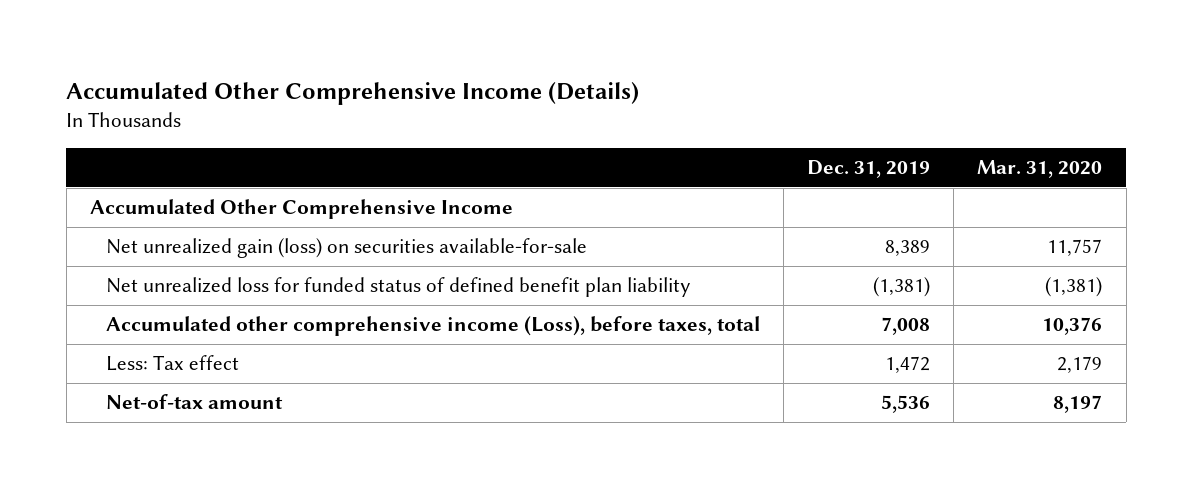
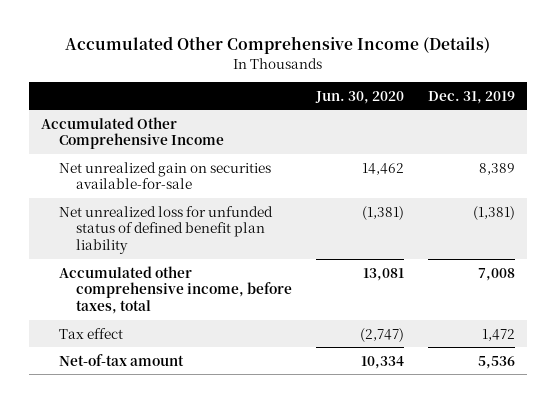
- | Dec. 31, 2019 | Mar. 31, 2020
+ | Jun. 30, 2020 | Dec. 31, 2019
- Net unrealized gain (loss) on securities available-for-sale | 8,389 | 11,757
- Net unrealized loss for funded status of defined benefit plan liability | (1,381) | (1,381)
- Accumulated other comprehensive income (Loss), before taxes, total | 7,008 | 10,376
- Less: Tax effect | 1,472 | 2,179
+ Net unrealized gain on securities available-for-sale | 14,462 | 8,389
+ Net unrealized loss for unfunded status of defined benefit plan liability | (1,381) | (1,381)
+ Accumulated other comprehensive income, before taxes, total | 13,081 | 7,008
+ Tax effect | (2,747) | 1,472

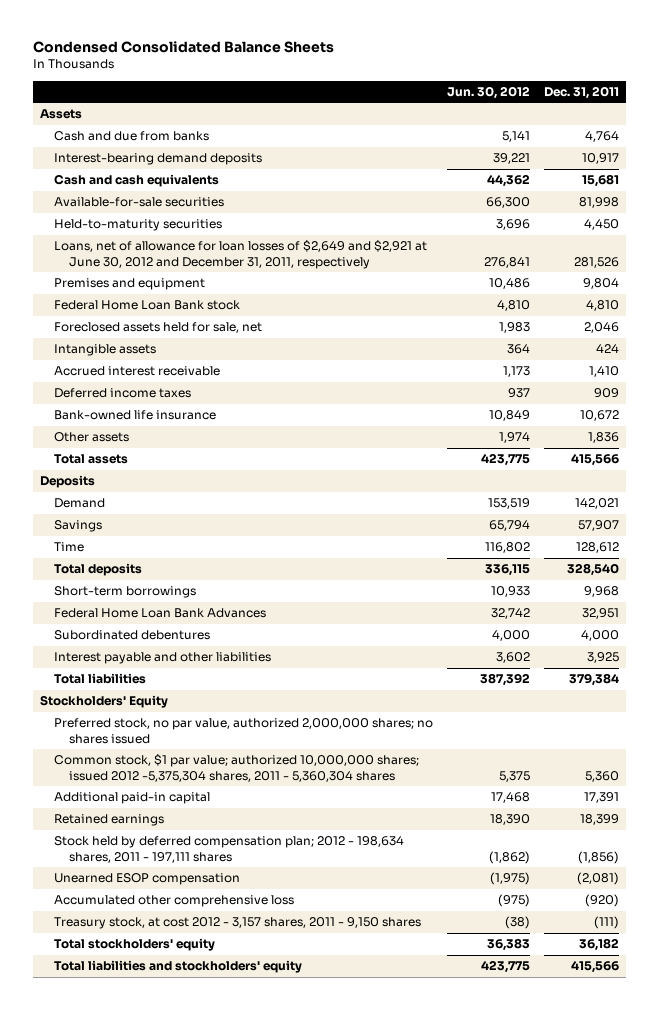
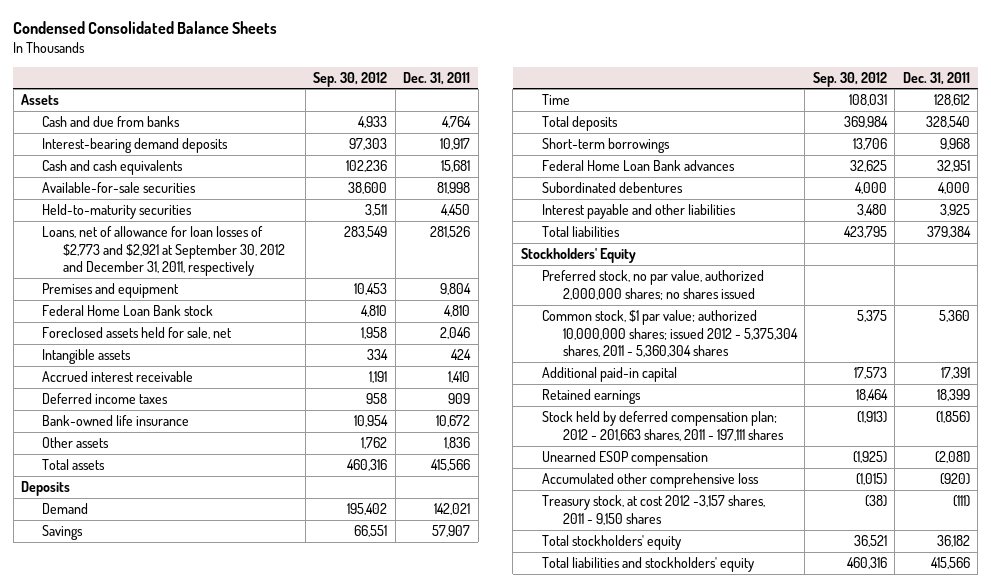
- | Jun. 30, 2012 | Dec. 31, 2011
+ | Sep. 30, 2012 | Dec. 31, 2011
- Loans, net of allowance for loan losses of $2,649 and $2,921 at June 30, 2012 and December 31, 2011, respectively | 276,841 | 281,526
+ Loans, net of allowance for loan losses of $2,773 and $2,921 at September 30, 2012 and December 31, 2011, respectively | 283,549 | 281,526
- Federal Home Loan Bank Advances | 32,742 | 32,951
+ Federal Home Loan Bank advances | 32,625 | 32,951
- Common stock, $1 par value; authorized 10,000,000 shares; issued 2012 -5,375,304 shares, 2011 - 5,360,304 shares | 5,375 | 5,360
+ Common stock, $1 par value; authorized 10,000,000 shares; issued 2012 - 5,375,304 shares, 2011 - 5,360,304 shares | 5,375 | 5,360
- Stock held by deferred compensation plan; 2012 - 198,634 shares, 2011 - 197,111 shares | (1,862) | (1,856)
+ Stock held by deferred compensation plan; 2012 - 201,663 shares, 2011 - 197,111 shares | (1,913) | (1,856)
- Treasury stock, at cost 2012 - 3,157 shares, 2011 - 9,150 shares | (38) | (111)
+ Treasury stock, at cost 2012 -3,157 shares, 2011 - 9,150 shares | (38) | (111)

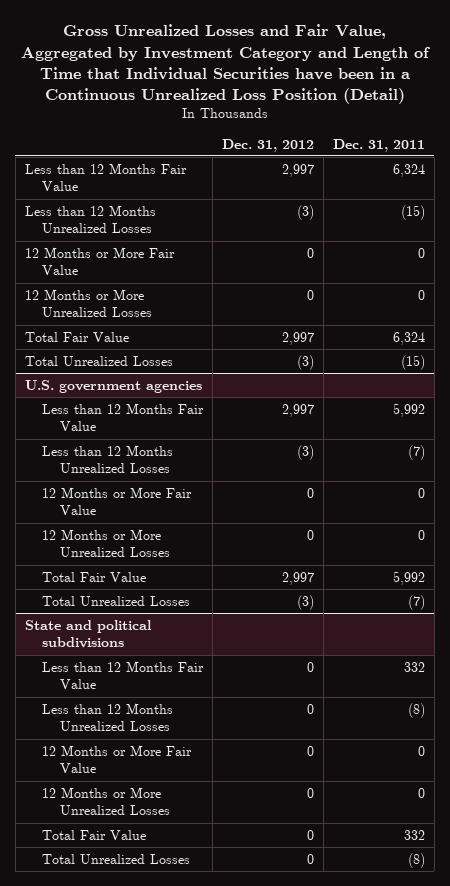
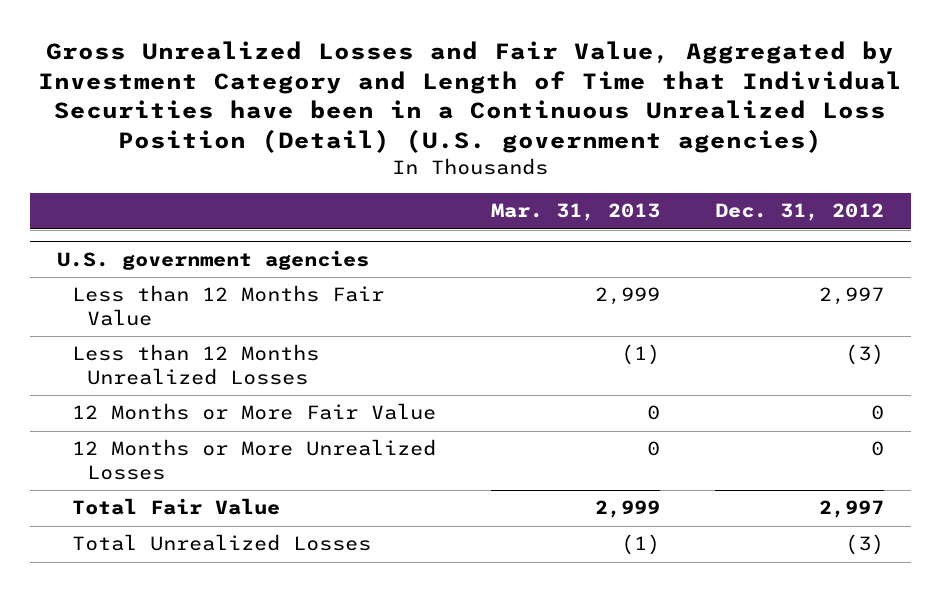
- Gross Unrealized Losses and Fair Value, Aggregated by Investment Category and Length of Time that Individual Securities have been in a Continuous Unrealized Loss Position (Detail)
+ Gross Unrealized Losses and Fair Value, Aggregated by Investment Category and Length of Time that Individual Securities have been in a Continuous Unrealized Loss Position (Detail) (U.S. government agencies)
- | Dec. 31, 2012 | Dec. 31, 2011
+ | Mar. 31, 2013 | Dec. 31, 2012
- Less than 12 Months Fair Value | 2,997 | 6,324
- Less than 12 Months Unrealized Losses | (3) | (15)
- 12 Months or More Fair Value | 0 | 0
- 12 Months or More Unrealized Losses | 0 | 0
- Total Fair Value | 2,997 | 6,324
- Total Unrealized Losses | (3) | (15)
- State and political subdivisions
- Less than 12 Months Fair Value | 0 | 332
- Less than 12 Months Unrealized Losses | 0 | (8)
- 12 Months or More Fair Value | 0 | 0
- 12 Months or More Unrealized Losses | 0 | 0
- Total Fair Value | 0 | 332
- Total Unrealized Losses | 0 | (8)

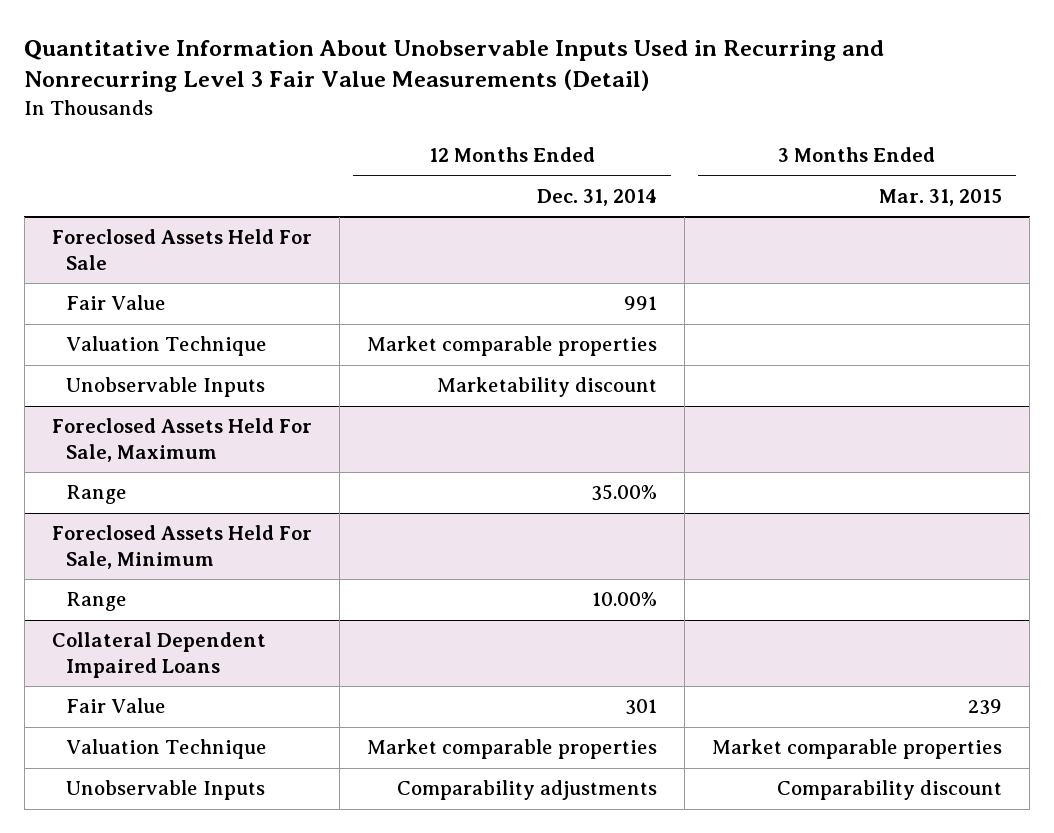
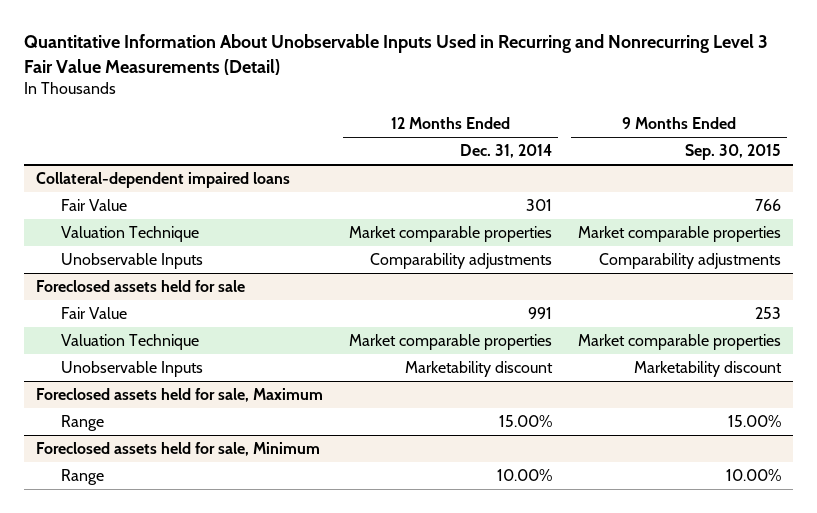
- | 12 Months Ended Dec. 31, 2014 | 3 Months Ended Mar. 31, 2015
+ | 12 Months Ended Dec. 31, 2014 | 9 Months Ended Sep. 30, 2015
- Foreclosed Assets Held For Sale
+ Collateral-dependent impaired loans
+ Fair Value | 301 | 766
+ Valuation Technique | Market comparable properties | Market comparable properties
+ Unobservable Inputs | Comparability adjustments | Comparability adjustments
+ Foreclosed assets held for sale
- Foreclosed Assets Held For Sale, Maximum
- Range | 35.00% |
- Foreclosed Assets Held For Sale, Minimum
+ Foreclosed assets held for sale, Maximum
+ Range | 15.00% | 15.00%
+ Foreclosed assets held for sale, Minimum
- Collateral Dependent Impaired Loans
- Fair Value | 301 | 239
- Valuation Technique | Market comparable properties | Market comparable properties
- Unobservable Inputs | Comparability adjustments | Comparability discount

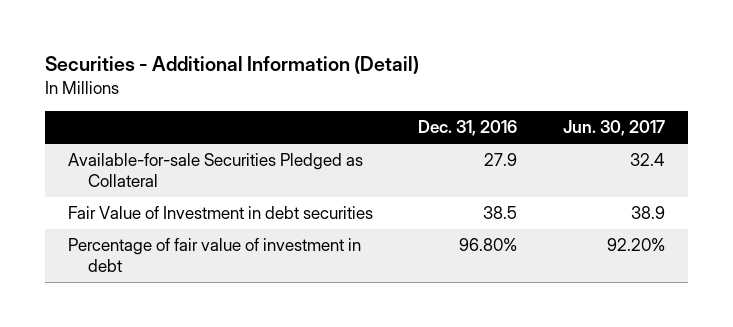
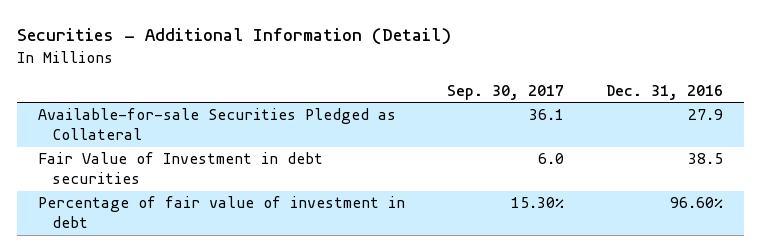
- | Dec. 31, 2016 | Jun. 30, 2017
+ | Sep. 30, 2017 | Dec. 31, 2016
- Percentage of fair value of investment in debt | 96.80% | 92.20%
+ Percentage of fair value of investment in debt | 15.30% | 96.60%

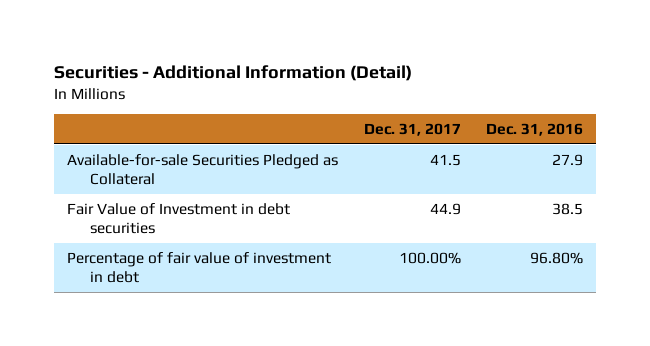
- | Sep. 30, 2017 | Dec. 31, 2016
+ | Dec. 31, 2017 | Dec. 31, 2016
- Percentage of fair value of investment in debt | 15.30% | 96.60%
+ Percentage of fair value of investment in debt | 100.00% | 96.80%

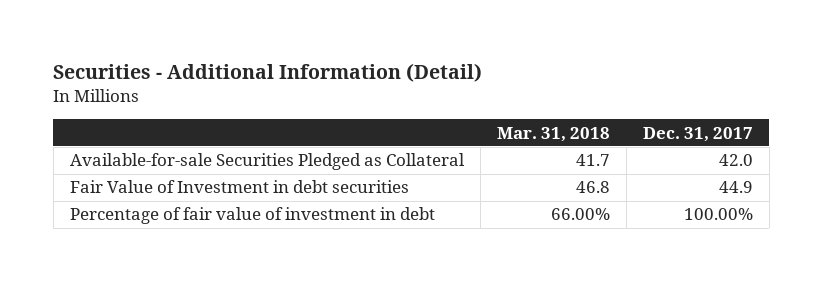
- | Dec. 31, 2017 | Dec. 31, 2016
+ | Mar. 31, 2018 | Dec. 31, 2017
- Available-for-sale Securities Pledged as Collateral | 41.5 | 27.9
+ Available-for-sale Securities Pledged as Collateral | 41.7 | 42.0

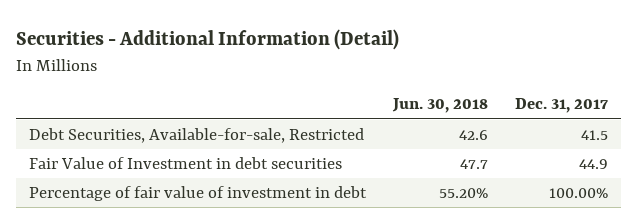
- | Mar. 31, 2018 | Dec. 31, 2017
+ | Jun. 30, 2018 | Dec. 31, 2017
- Available-for-sale Securities Pledged as Collateral | 41.7 | 42.0
+ Debt Securities, Available-for-sale, Restricted | 42.6 | 41.5

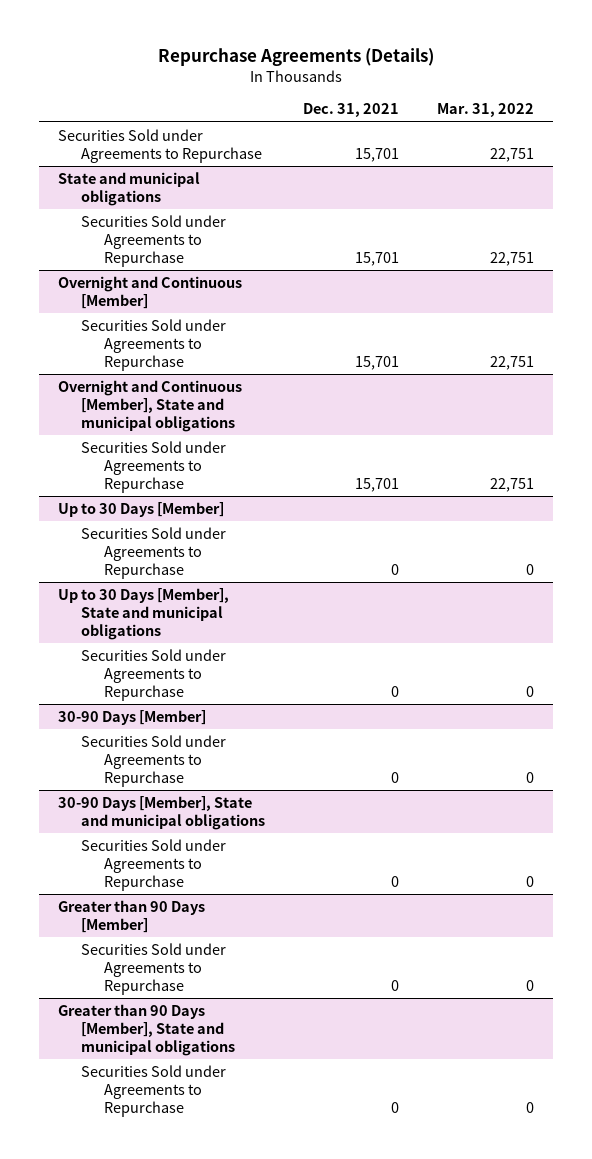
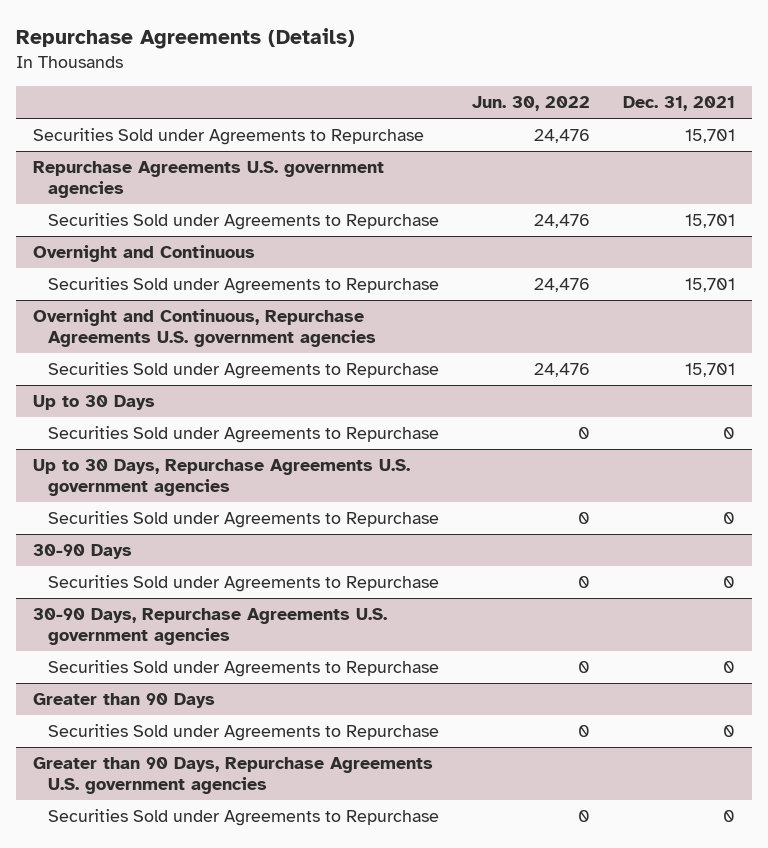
- | Dec. 31, 2021 | Mar. 31, 2022
+ | Jun. 30, 2022 | Dec. 31, 2021
- State and municipal obligations
+ Repurchase Agreements U.S. government agencies
- Overnight and Continuous [Member]
+ Overnight and Continuous
- Overnight and Continuous [Member], State and municipal obligations
+ Overnight and Continuous, Repurchase Agreements U.S. government agencies
- Up to 30 Days [Member]
+ Up to 30 Days
- Up to 30 Days [Member], State and municipal obligations
+ Up to 30 Days, Repurchase Agreements U.S. government agencies
- 30-90 Days [Member]
+ 30-90 Days
- 30-90 Days [Member], State and municipal obligations
+ 30-90 Days, Repurchase Agreements U.S. government agencies
- Greater than 90 Days [Member]
+ Greater than 90 Days
- Greater than 90 Days [Member], State and municipal obligations
+ Greater than 90 Days, Repurchase Agreements U.S. government agencies

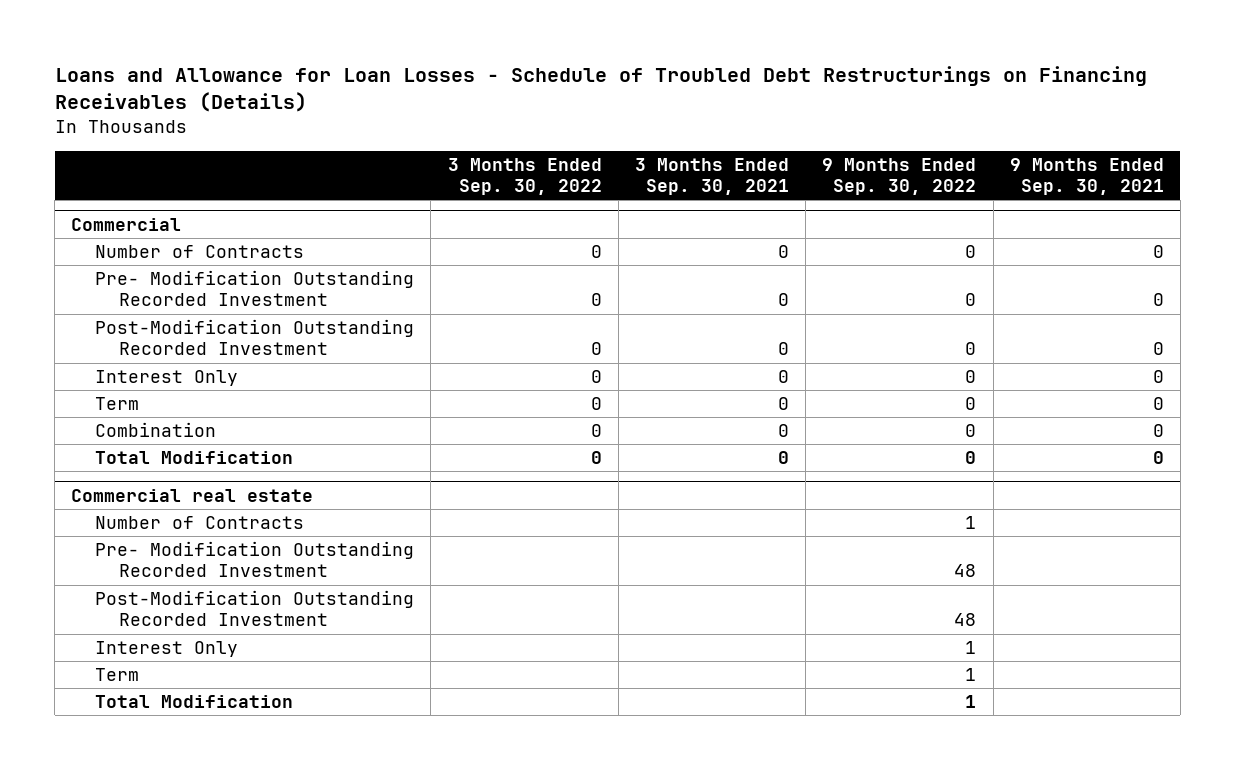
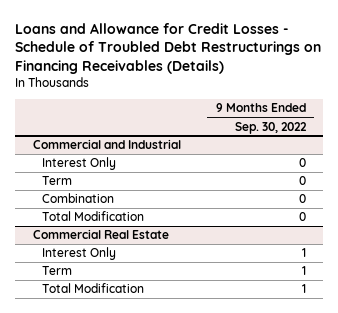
- Loans and Allowance for Loan Losses - Schedule of Troubled Debt Restructurings on Financing Receivables (Details)
+ Loans and Allowance for Credit Losses - Schedule of Troubled Debt Restructurings on Financing Receivables (Details)
- | 3 Months Ended Sep. 30, 2022 | 3 Months Ended Sep. 30, 2021 | 9 Months Ended Sep. 30, 2022 | 9 Months Ended Sep. 30, 2021
+ | 9 Months Ended Sep. 30, 2022
- Commercial
- Number of Contracts | 0 | 0 | 0 | 0
- Pre- Modification Outstanding Recorded Investment | 0 | 0 | 0 | 0
- Post-Modification Outstanding Recorded Investment | 0 | 0 | 0 | 0
+ Commercial and Industrial
- Commercial real estate
- Number of Contracts | | | 1 |
- Pre- Modification Outstanding Recorded Investment | | | 48 |
- Post-Modification Outstanding Recorded Investment | | | 48 |
+ Commercial Real Estate

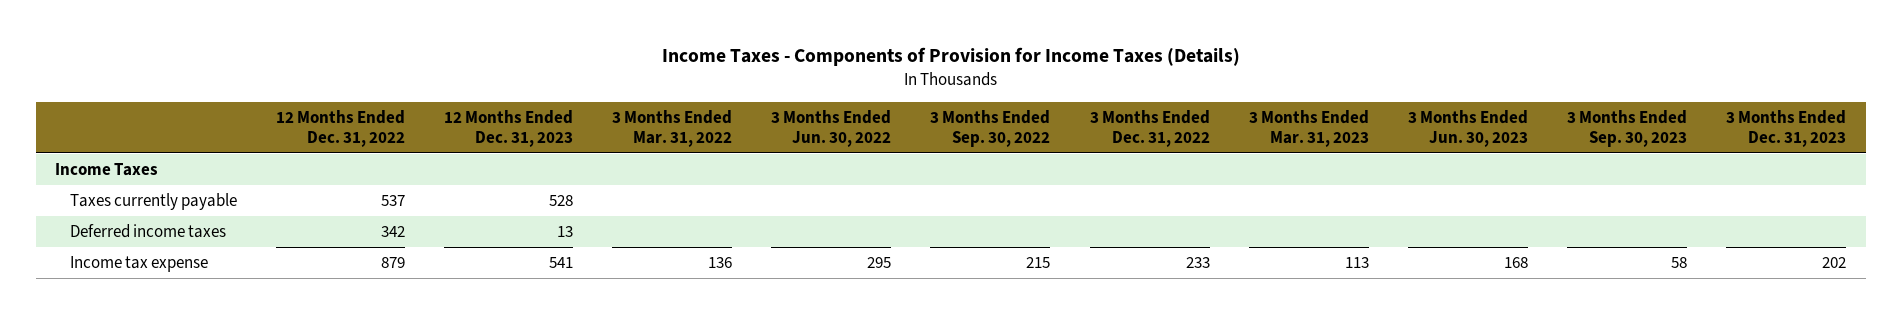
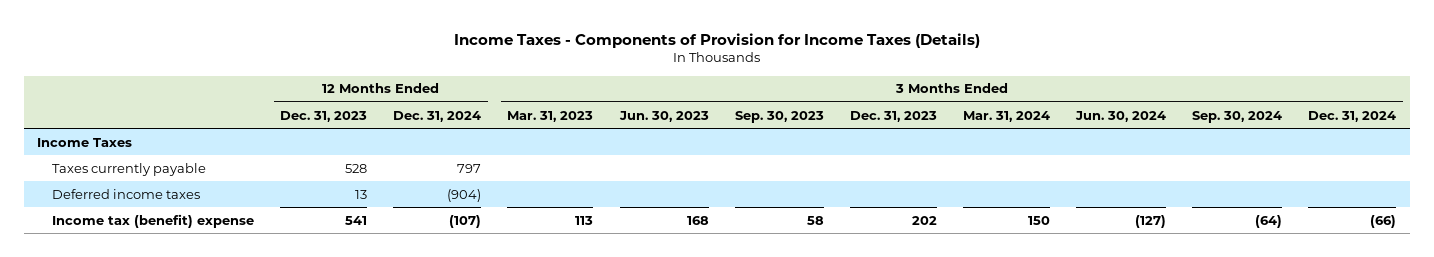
- | 12 Months Ended Dec. 31, 2022 | 12 Months Ended Dec. 31, 2023 | 3 Months Ended Mar. 31, 2022 | 3 Months Ended Jun. 30, 2022 | 3 Months Ended Sep. 30, 2022 | 3 Months Ended Dec. 31, 2022 | 3 Months Ended Mar. 31, 2023 | 3 Months Ended Jun. 30, 2023 | 3 Months Ended Sep. 30, 2023 | 3 Months Ended Dec. 31, 2023
+ | 12 Months Ended Dec. 31, 2023 | 12 Months Ended Dec. 31, 2024 | 3 Months Ended Mar. 31, 2023 | 3 Months Ended Jun. 30, 2023 | 3 Months Ended Sep. 30, 2023 | 3 Months Ended Dec. 31, 2023 | 3 Months Ended Mar. 31, 2024 | 3 Months Ended Jun. 30, 2024 | 3 Months Ended Sep. 30, 2024 | 3 Months Ended Dec. 31, 2024
- Income tax expense | 879 | 541 | 136 | 295 | 215 | 233 | 113 | 168 | 58 | 202
+ Income tax (benefit) expense | 541 | (107) | 113 | 168 | 58 | 202 | 150 | (127) | (64) | (66)

